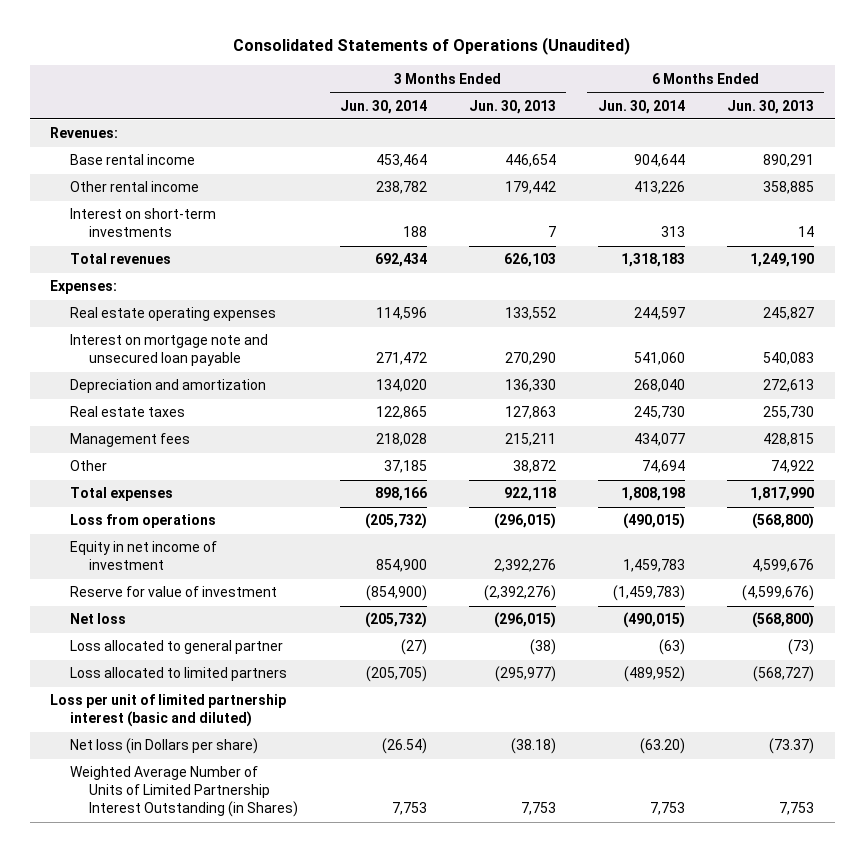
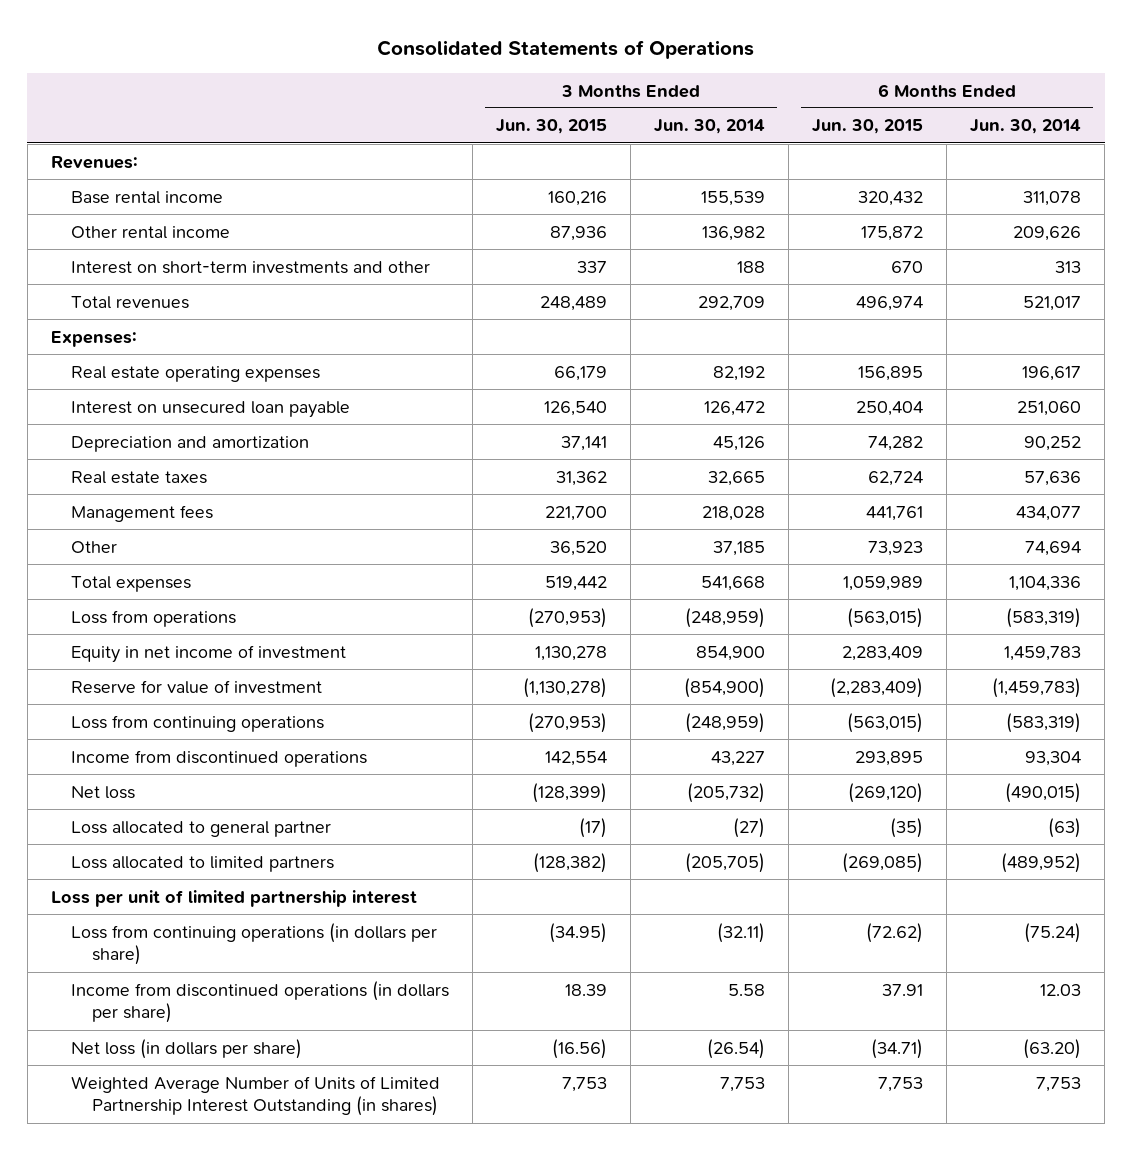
- Consolidated Statements of Operations (Unaudited)
+ Consolidated Statements of Operations
- | 3 Months Ended Jun. 30, 2014 | 3 Months Ended Jun. 30, 2013 | 6 Months Ended Jun. 30, 2014 | 6 Months Ended Jun. 30, 2013
+ | 3 Months Ended Jun. 30, 2015 | 3 Months Ended Jun. 30, 2014 | 6 Months Ended Jun. 30, 2015 | 6 Months Ended Jun. 30, 2014
- Base rental income | 453,464 | 446,654 | 904,644 | 890,291
- Other rental income | 238,782 | 179,442 | 413,226 | 358,885
- Interest on short-term investments | 188 | 7 | 313 | 14
- Total revenues | 692,434 | 626,103 | 1,318,183 | 1,249,190
+ Base rental income | 160,216 | 155,539 | 320,432 | 311,078
+ Other rental income | 87,936 | 136,982 | 175,872 | 209,626
+ Interest on short-term investments and other | 337 | 188 | 670 | 313
+ Total revenues | 248,489 | 292,709 | 496,974 | 521,017
- Real estate operating expenses | 114,596 | 133,552 | 244,597 | 245,827
- Interest on mortgage note and unsecured loan payable | 271,472 | 270,290 | 541,060 | 540,083
- Depreciation and amortization | 134,020 | 136,330 | 268,040 | 272,613
- Real estate taxes | 122,865 | 127,863 | 245,730 | 255,730
+ Real estate operating expenses | 66,179 | 82,192 | 156,895 | 196,617
+ Interest on unsecured loan payable | 126,540 | 126,472 | 250,404 | 251,060
+ Depreciation and amortization | 37,141 | 45,126 | 74,282 | 90,252
+ Real estate taxes | 31,362 | 32,665 | 62,724 | 57,636
- Total expenses | 898,166 | 922,118 | 1,808,198 | 1,817,990
- Loss from operations | (205,732) | (296,015) | (490,015) | (568,800)
+ Total expenses | 519,442 | 541,668 | 1,059,989 | 1,104,336
+ Loss from operations | (270,953) | (248,959) | (563,015) | (583,319)
+ Loss from continuing operations | (270,953) | (248,959) | (563,015) | (583,319)
+ Income from discontinued operations | 142,554 | 43,227 | 293,895 | 93,304
- Loss per unit of limited partnership interest (basic and diluted)
- Net loss (in Dollars per share) | (26.54) | (38.18) | (63.20) | (73.37)
- Weighted Average Number of Units of Limited Partnership Interest Outstanding (in Shares) | 7,753 | 7,753 | 7,753 | 7,753
+ Loss per unit of limited partnership interest
+ Loss from continuing operations (in dollars per share) | (34.95) | (32.11) | (72.62) | (75.24)
+ Income from discontinued operations (in dollars per share) | 18.39 | 5.58 | 37.91 | 12.03
+ Net loss (in dollars per share) | (16.56) | (26.54) | (34.71) | (63.20)
+ Weighted Average Number of Units of Limited Partnership Interest Outstanding (in shares) | 7,753 | 7,753 | 7,753 | 7,753

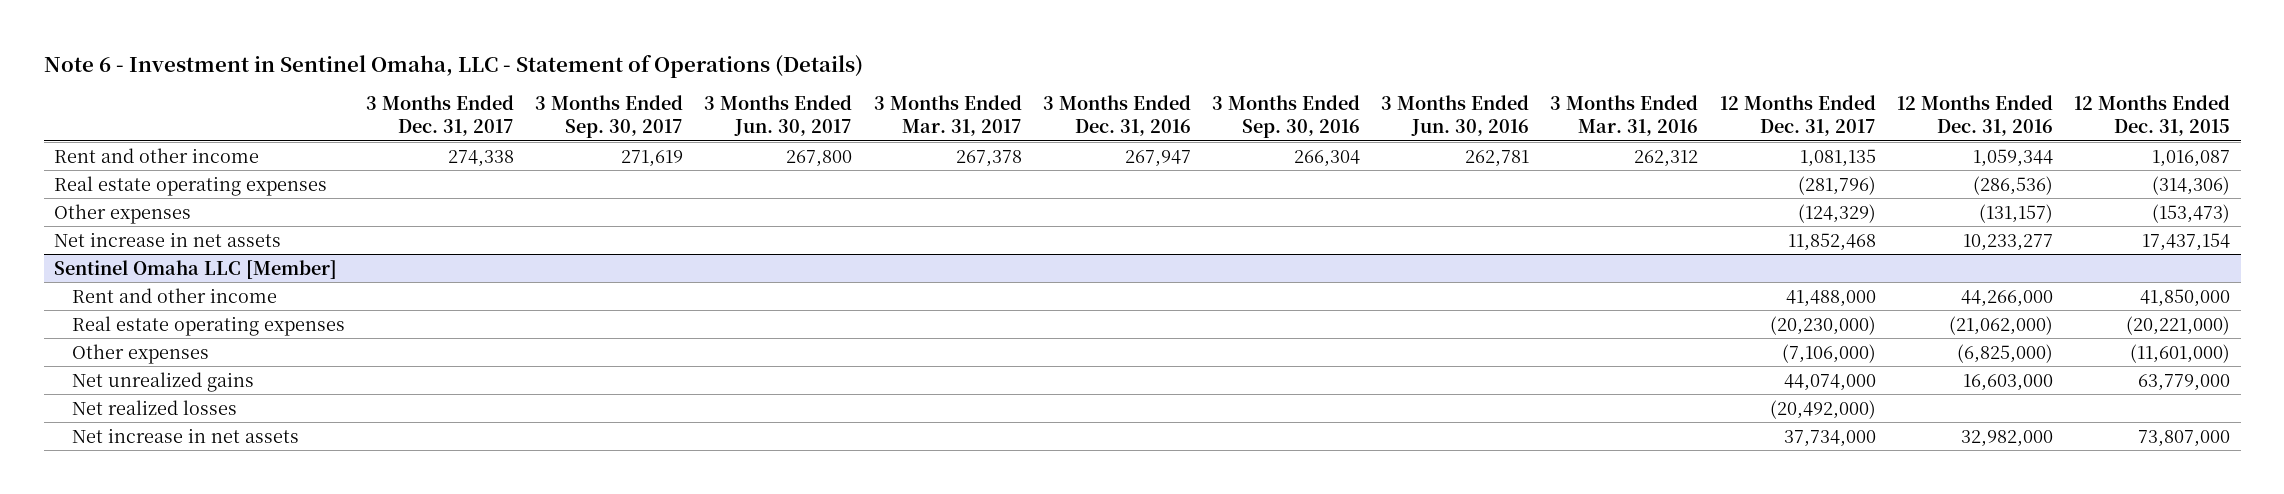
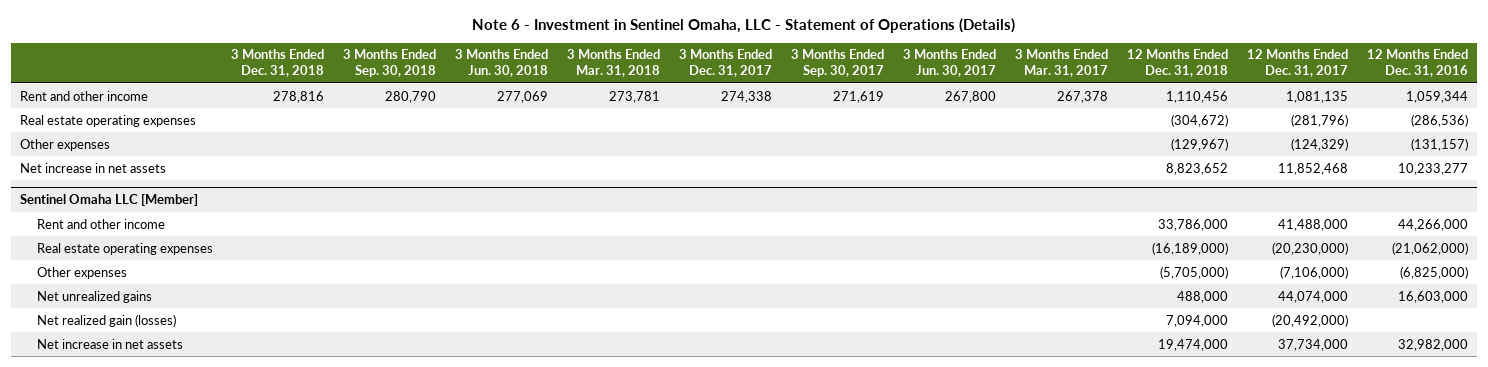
- | 3 Months Ended Dec. 31, 2017 | 3 Months Ended Sep. 30, 2017 | 3 Months Ended Jun. 30, 2017 | 3 Months Ended Mar. 31, 2017 | 3 Months Ended Dec. 31, 2016 | 3 Months Ended Sep. 30, 2016 | 3 Months Ended Jun. 30, 2016 | 3 Months Ended Mar. 31, 2016 | 12 Months Ended Dec. 31, 2017 | 12 Months Ended Dec. 31, 2016 | 12 Months Ended Dec. 31, 2015
+ | 3 Months Ended Dec. 31, 2018 | 3 Months Ended Sep. 30, 2018 | 3 Months Ended Jun. 30, 2018 | 3 Months Ended Mar. 31, 2018 | 3 Months Ended Dec. 31, 2017 | 3 Months Ended Sep. 30, 2017 | 3 Months Ended Jun. 30, 2017 | 3 Months Ended Mar. 31, 2017 | 12 Months Ended Dec. 31, 2018 | 12 Months Ended Dec. 31, 2017 | 12 Months Ended Dec. 31, 2016
@ Sentinel Omaha LLC [Member]
- Net realized losses | | | | | | | | | (20,492,000) | |
+ Net realized gain (losses) | | | | | | | | | 7,094,000 | (20,492,000) |

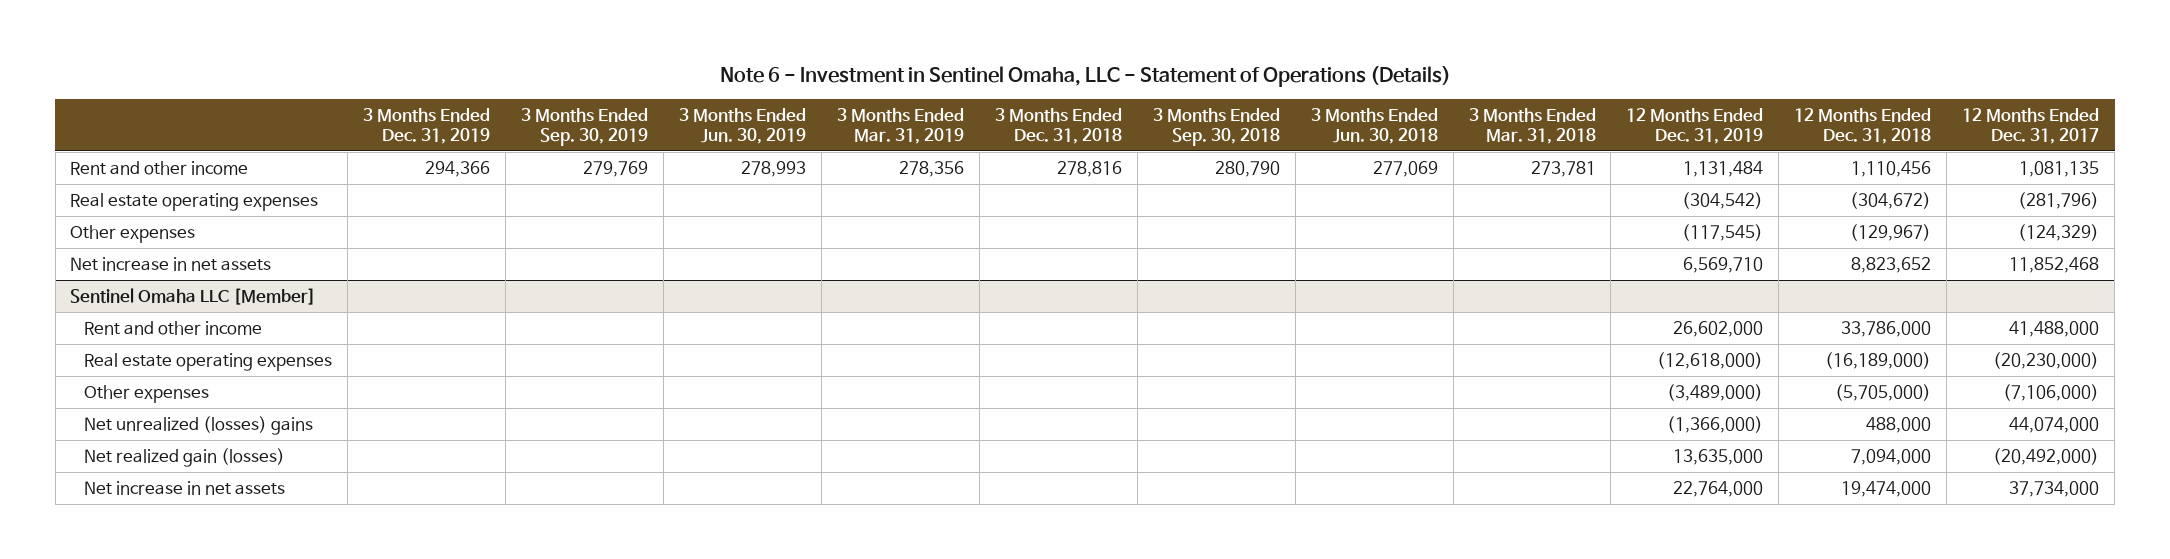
- | 3 Months Ended Dec. 31, 2018 | 3 Months Ended Sep. 30, 2018 | 3 Months Ended Jun. 30, 2018 | 3 Months Ended Mar. 31, 2018 | 3 Months Ended Dec. 31, 2017 | 3 Months Ended Sep. 30, 2017 | 3 Months Ended Jun. 30, 2017 | 3 Months Ended Mar. 31, 2017 | 12 Months Ended Dec. 31, 2018 | 12 Months Ended Dec. 31, 2017 | 12 Months Ended Dec. 31, 2016
+ | 3 Months Ended Dec. 31, 2019 | 3 Months Ended Sep. 30, 2019 | 3 Months Ended Jun. 30, 2019 | 3 Months Ended Mar. 31, 2019 | 3 Months Ended Dec. 31, 2018 | 3 Months Ended Sep. 30, 2018 | 3 Months Ended Jun. 30, 2018 | 3 Months Ended Mar. 31, 2018 | 12 Months Ended Dec. 31, 2019 | 12 Months Ended Dec. 31, 2018 | 12 Months Ended Dec. 31, 2017
@ Sentinel Omaha LLC [Member]
- Net unrealized gains | | | | | | | | | 488,000 | 44,074,000 | 16,603,000
+ Net unrealized (losses) gains | | | | | | | | | (1,366,000) | 488,000 | 44,074,000

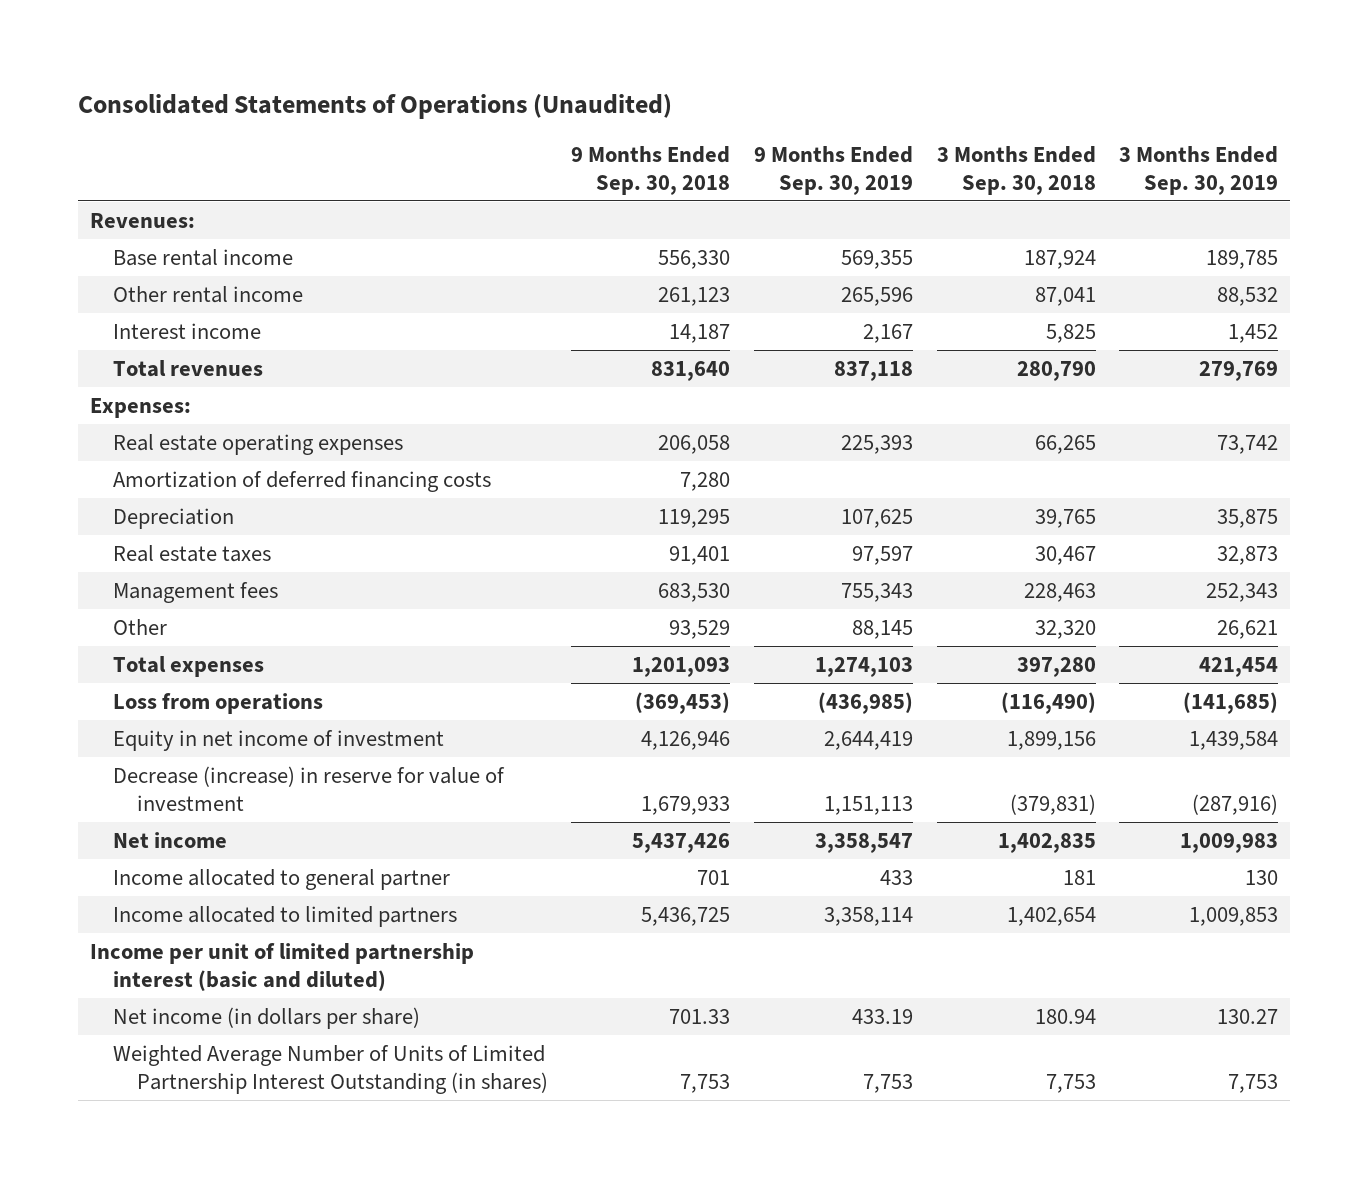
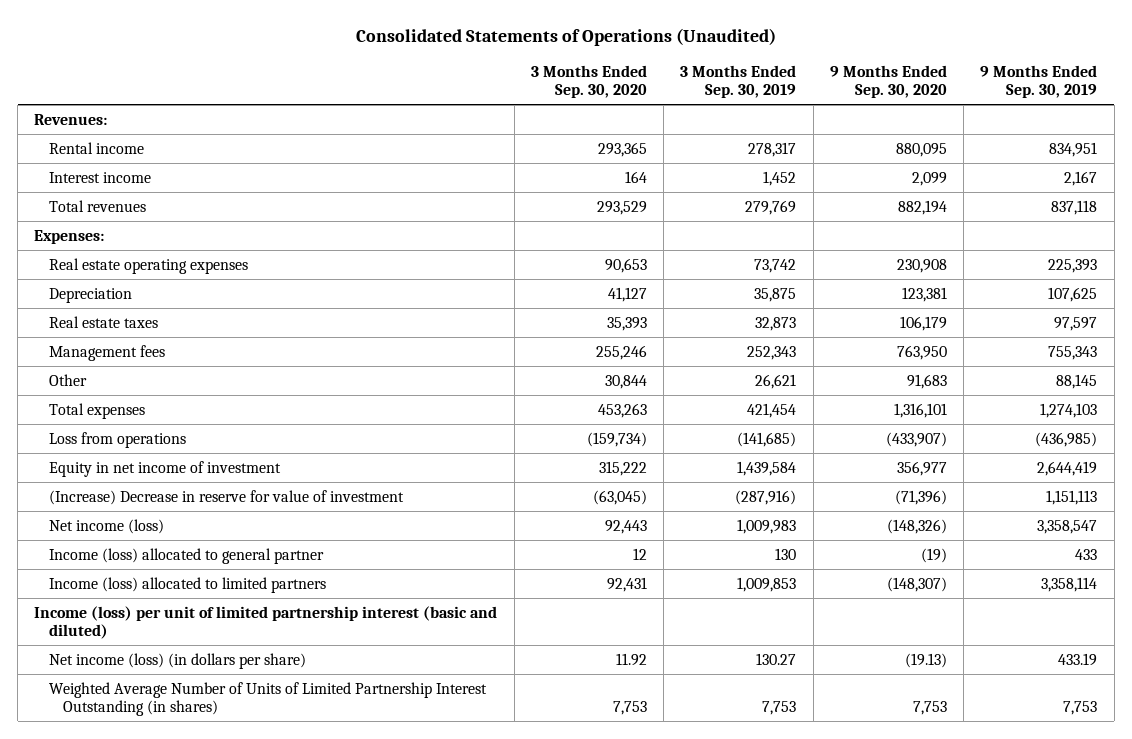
- | 9 Months Ended Sep. 30, 2018 | 9 Months Ended Sep. 30, 2019 | 3 Months Ended Sep. 30, 2018 | 3 Months Ended Sep. 30, 2019
+ | 3 Months Ended Sep. 30, 2020 | 3 Months Ended Sep. 30, 2019 | 9 Months Ended Sep. 30, 2020 | 9 Months Ended Sep. 30, 2019
- Base rental income | 556,330 | 569,355 | 187,924 | 189,785
- Other rental income | 261,123 | 265,596 | 87,041 | 88,532
+ Rental income | 293,365 | 278,317 | 880,095 | 834,951
- Amortization of deferred financing costs | 7,280 | | |
- Decrease (increase) in reserve for value of investment | 1,679,933 | 1,151,113 | (379,831) | (287,916)
- Net income | 5,437,426 | 3,358,547 | 1,402,835 | 1,009,983
- Income allocated to general partner | 701 | 433 | 181 | 130
- Income allocated to limited partners | 5,436,725 | 3,358,114 | 1,402,654 | 1,009,853
- Income per unit of limited partnership interest (basic and diluted)
- Net income (in dollars per share) | 701.33 | 433.19 | 180.94 | 130.27
+ (Increase) Decrease in reserve for value of investment | (63,045) | (287,916) | (71,396) | 1,151,113
+ Net income (loss) | 92,443 | 1,009,983 | (148,326) | 3,358,547
+ Income (loss) allocated to general partner | 12 | 130 | (19) | 433
+ Income (loss) allocated to limited partners | 92,431 | 1,009,853 | (148,307) | 3,358,114
+ Income (loss) per unit of limited partnership interest (basic and diluted)
+ Net income (loss) (in dollars per share) | 11.92 | 130.27 | (19.13) | 433.19

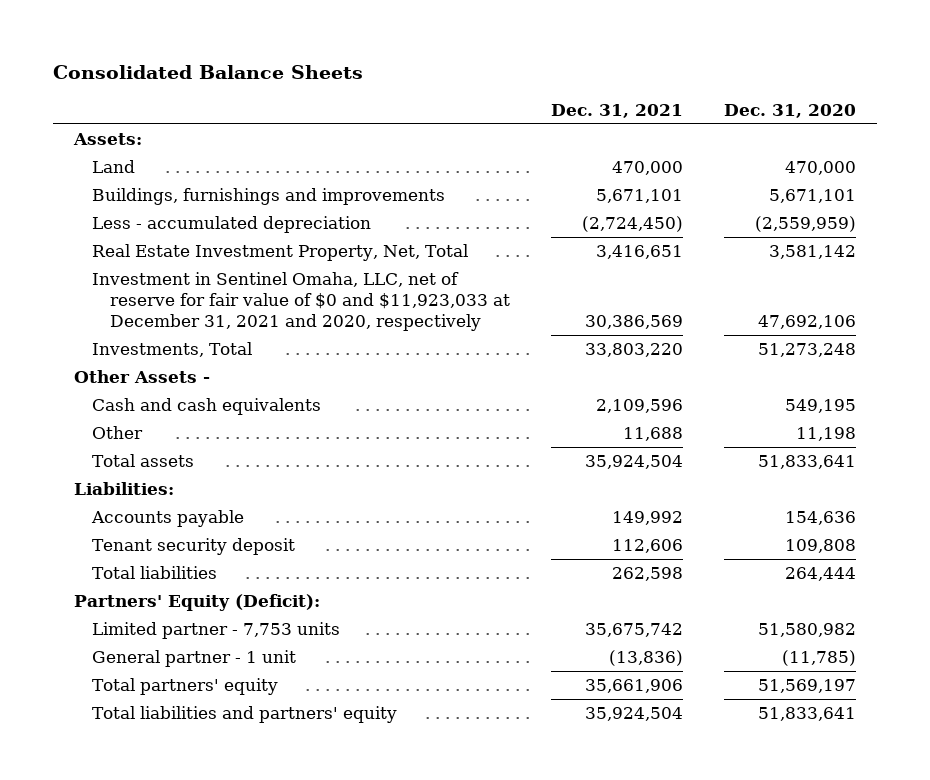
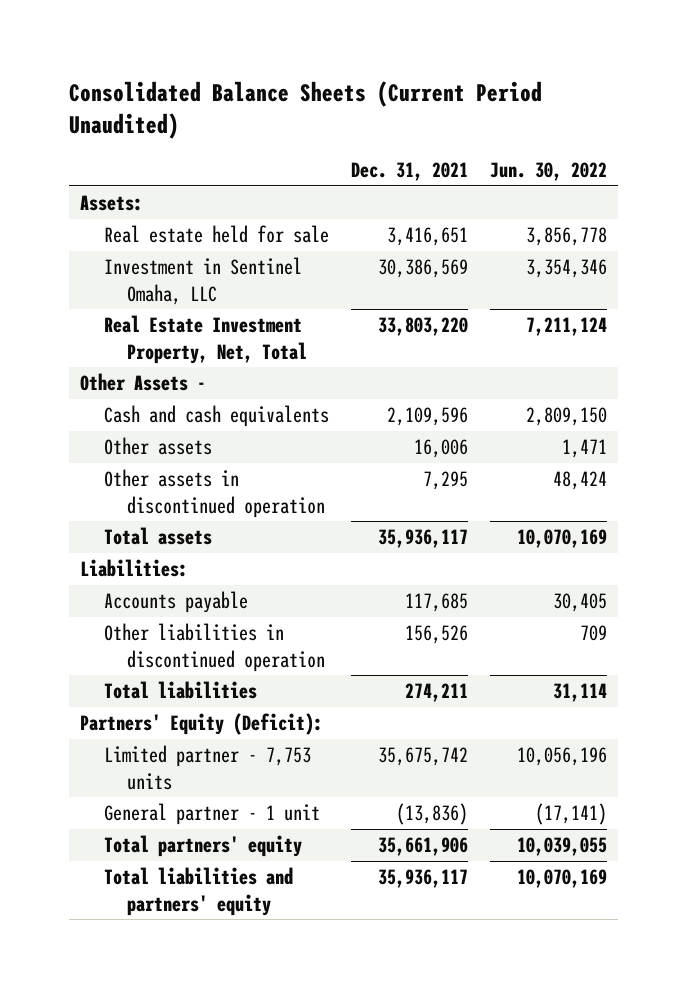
- Consolidated Balance Sheets
+ Consolidated Balance Sheets (Current Period Unaudited)
- | Dec. 31, 2021 | Dec. 31, 2020
+ | Dec. 31, 2021 | Jun. 30, 2022
- Land | 470,000 | 470,000
- Buildings, furnishings and improvements | 5,671,101 | 5,671,101
- Less - accumulated depreciation | (2,724,450) | (2,559,959)
- Real Estate Investment Property, Net, Total | 3,416,651 | 3,581,142
- Investment in Sentinel Omaha, LLC, net of reserve for fair value of $0 and $11,923,033 at December 31, 2021 and 2020, respectively | 30,386,569 | 47,692,106
- Investments, Total | 33,803,220 | 51,273,248
+ Real estate held for sale | 3,416,651 | 3,856,778
+ Investment in Sentinel Omaha, LLC | 30,386,569 | 3,354,346
+ Real Estate Investment Property, Net, Total | 33,803,220 | 7,211,124
- Other | 11,688 | 11,198
- Total assets | 35,924,504 | 51,833,641
+ Other assets | 16,006 | 1,471
+ Other assets in discontinued operation | 7,295 | 48,424
+ Total assets | 35,936,117 | 10,070,169
- Accounts payable | 149,992 | 154,636
- Tenant security deposit | 112,606 | 109,808
- Total liabilities | 262,598 | 264,444
+ Accounts payable | 117,685 | 30,405
+ Other liabilities in discontinued operation | 156,526 | 709
+ Total liabilities | 274,211 | 31,114
- Total liabilities and partners' equity | 35,924,504 | 51,833,641
+ Total liabilities and partners' equity | 35,936,117 | 10,070,169

